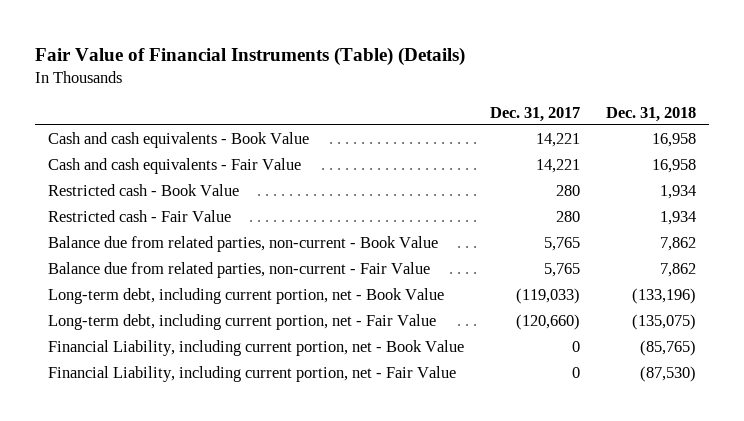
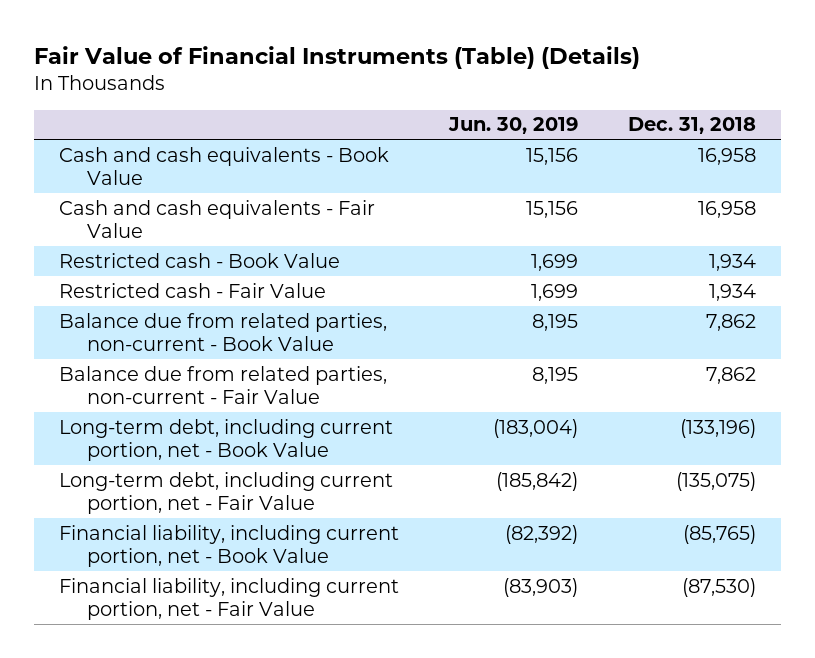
- | Dec. 31, 2017 | Dec. 31, 2018
+ | Jun. 30, 2019 | Dec. 31, 2018
- Financial Liability, including current portion, net - Book Value | 0 | (85,765)
- Financial Liability, including current portion, net - Fair Value | 0 | (87,530)
+ Financial liability, including current portion, net - Book Value | (82,392) | (85,765)
+ Financial liability, including current portion, net - Fair Value | (83,903) | (87,530)

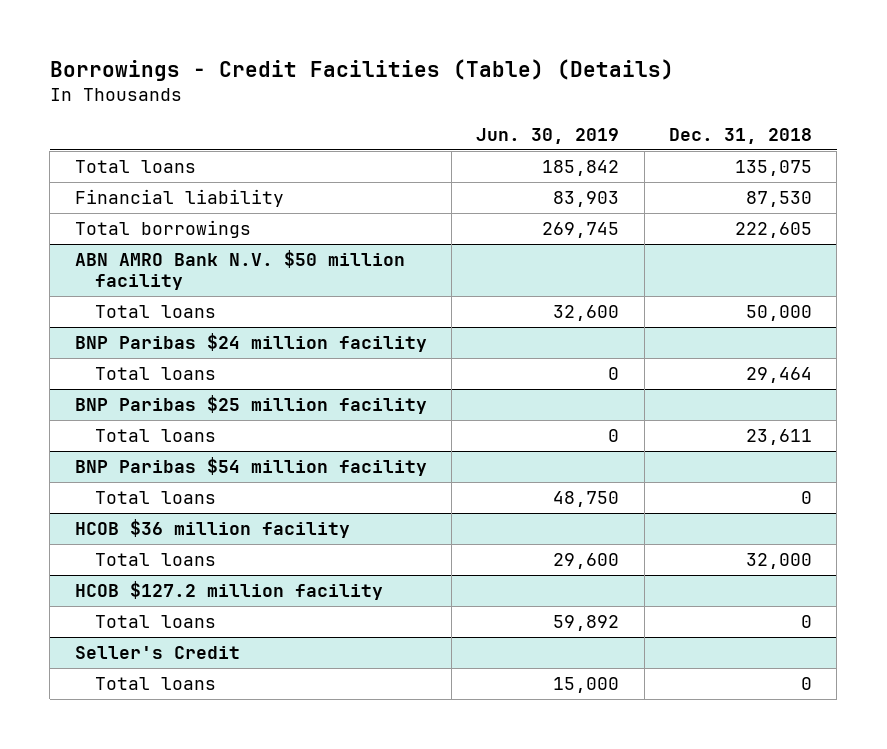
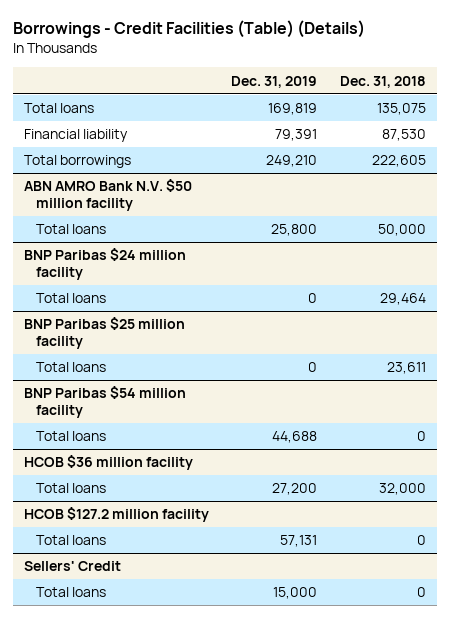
- | Jun. 30, 2019 | Dec. 31, 2018
+ | Dec. 31, 2019 | Dec. 31, 2018
- Seller's Credit
+ Sellers' Credit

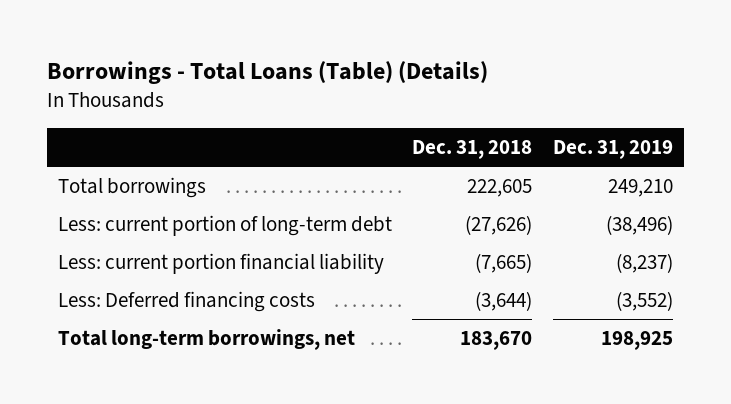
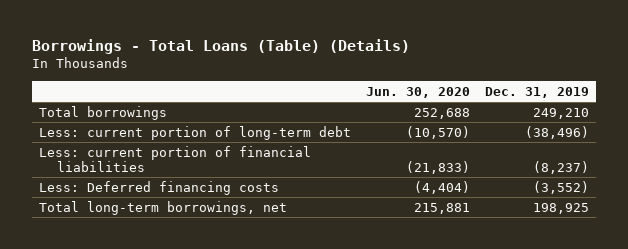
- | Dec. 31, 2018 | Dec. 31, 2019
+ | Jun. 30, 2020 | Dec. 31, 2019
- Less: current portion financial liability | (7,665) | (8,237)
+ Less: current portion of financial liabilities | (21,833) | (8,237)

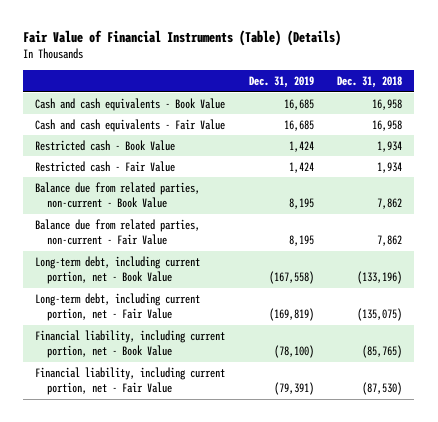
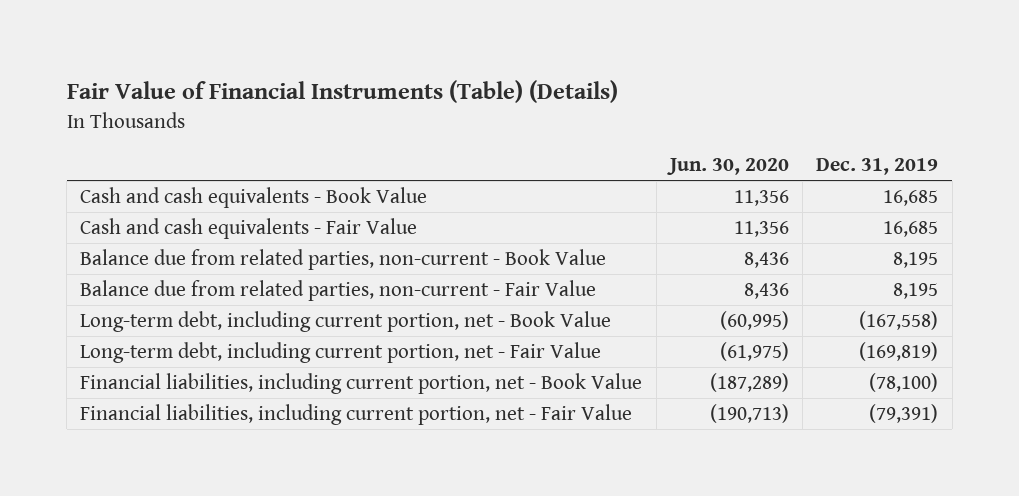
- | Dec. 31, 2019 | Dec. 31, 2018
+ | Jun. 30, 2020 | Dec. 31, 2019
- Restricted cash - Book Value | 1,424 | 1,934
- Restricted cash - Fair Value | 1,424 | 1,934
- Financial liability, including current portion, net - Book Value | (78,100) | (85,765)
- Financial liability, including current portion, net - Fair Value | (79,391) | (87,530)
+ Financial liabilities, including current portion, net - Book Value | (187,289) | (78,100)
+ Financial liabilities, including current portion, net - Fair Value | (190,713) | (79,391)

